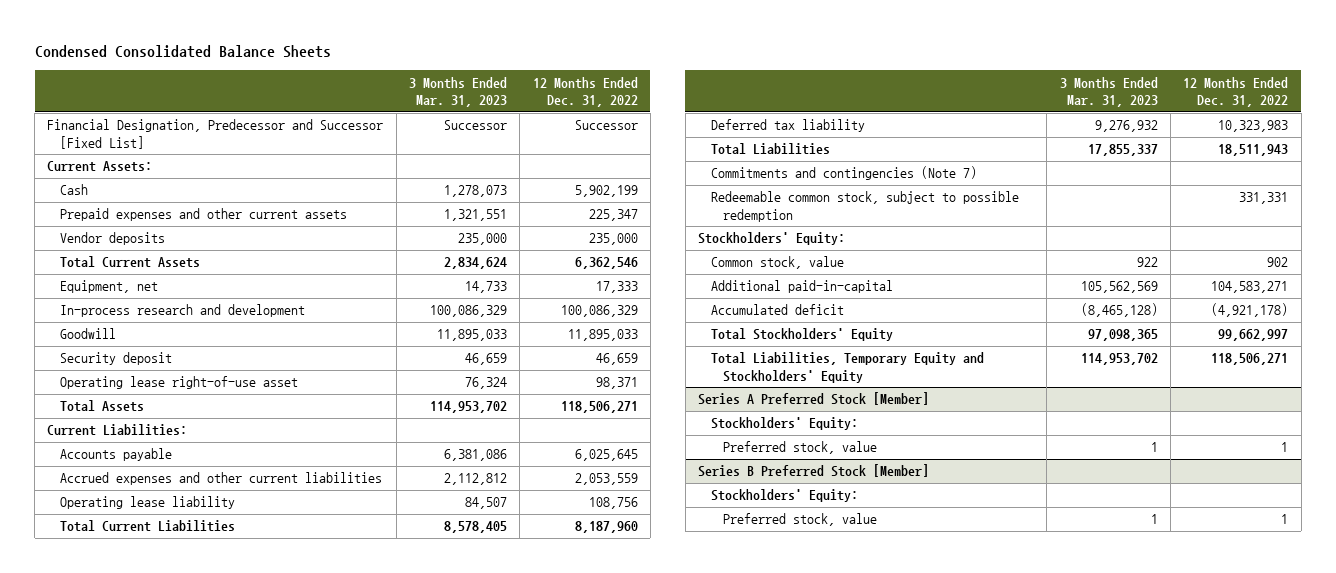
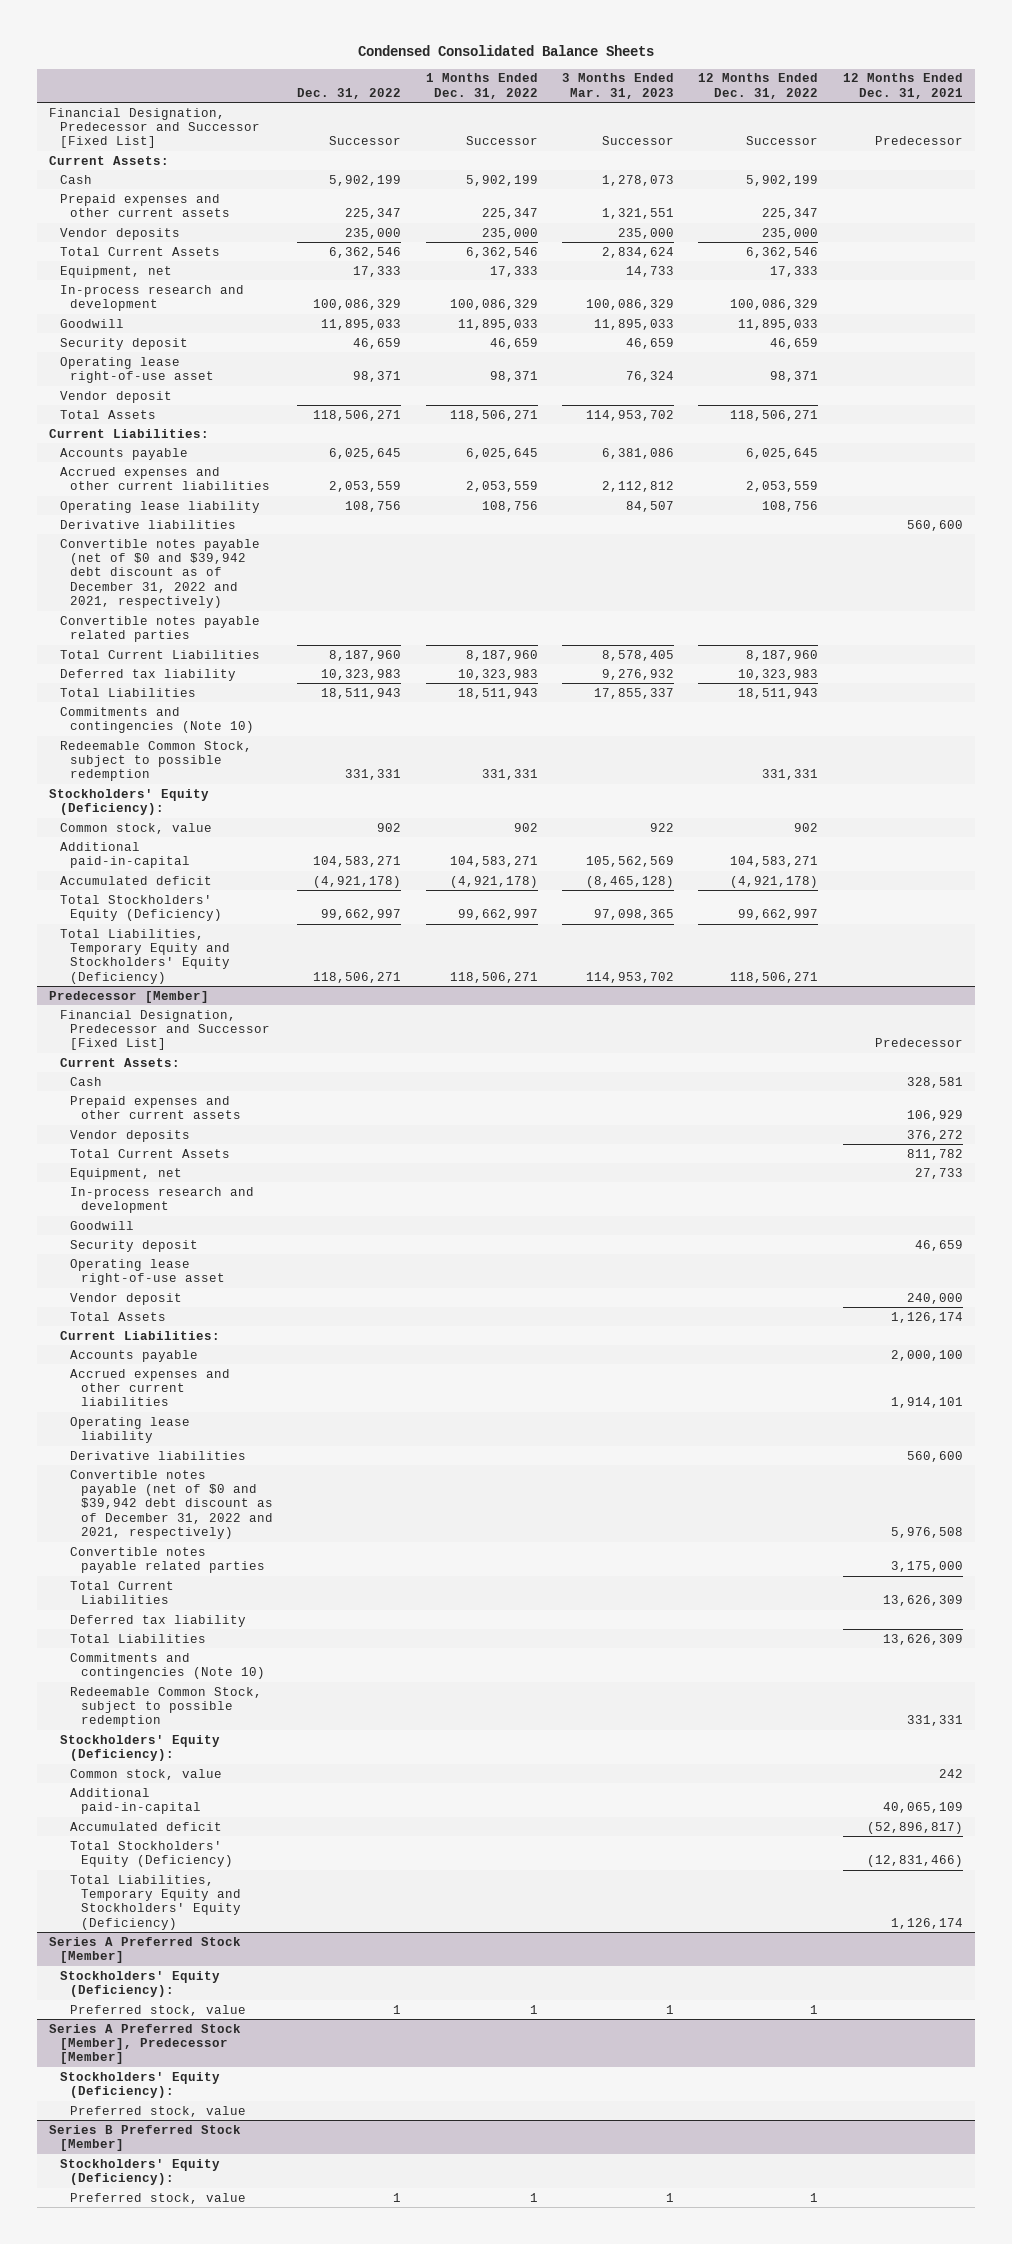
- | 3 Months Ended Mar. 31, 2023 | 12 Months Ended Dec. 31, 2022
+ | Dec. 31, 2022 | 1 Months Ended Dec. 31, 2022 | 3 Months Ended Mar. 31, 2023 | 12 Months Ended Dec. 31, 2022 | 12 Months Ended Dec. 31, 2021
+ Vendor deposit
+ Derivative liabilities | | | | | 560,600
+ Convertible notes payable (net of $0 and $39,942 debt discount as of December 31, 2022 and 2021, respectively)
+ Convertible notes payable related parties
- Commitments and contingencies (Note 7)
- Redeemable common stock, subject to possible redemption | | 331,331
- Stockholders' Equity:
+ Commitments and contingencies (Note 10)
+ Redeemable Common Stock, subject to possible redemption | 331,331 | 331,331 | | 331,331 |
+ Stockholders' Equity (Deficiency):
- Total Stockholders' Equity | 97,098,365 | 99,662,997
- Total Liabilities, Temporary Equity and Stockholders' Equity | 114,953,702 | 118,506,271
+ Total Stockholders' Equity (Deficiency) | 99,662,997 | 99,662,997 | 97,098,365 | 99,662,997 |
+ Total Liabilities, Temporary Equity and Stockholders' Equity (Deficiency) | 118,506,271 | 118,506,271 | 114,953,702 | 118,506,271 |
+ Predecessor [Member]
+ Financial Designation, Predecessor and Successor [Fixed List] | | | | | Predecessor
+ Current Assets:
+ Cash | | | | | 328,581
+ Prepaid expenses and other current assets | | | | | 106,929
+ Vendor deposits | | | | | 376,272
+ Total Current Assets | | | | | 811,782
+ Equipment, net | | | | | 27,733
+ In-process research and development
+ Goodwill
+ Security deposit | | | | | 46,659
+ Operating lease right-of-use asset
+ Vendor deposit | | | | | 240,000
+ Total Assets | | | | | 1,126,174
+ Current Liabilities:
+ Accounts payable | | | | | 2,000,100
+ Accrued expenses and other current liabilities | | | | | 1,914,101
+ Operating lease liability
+ Derivative liabilities | | | | | 560,600
+ Convertible notes payable (net of $0 and $39,942 debt discount as of December 31, 2022 and 2021, respectively) | | | | | 5,976,508
+ Convertible notes payable related parties | | | | | 3,175,000
+ Total Current Liabilities | | | | | 13,626,309
+ Deferred tax liability
+ Total Liabilities | | | | | 13,626,309
+ Commitments and contingencies (Note 10)
+ Redeemable Common Stock, subject to possible redemption | | | | | 331,331
+ Stockholders' Equity (Deficiency):
+ Common stock, value | | | | | 242
+ Additional paid-in-capital | | | | | 40,065,109
+ Accumulated deficit | | | | | (52,896,817)
+ Total Stockholders' Equity (Deficiency) | | | | | (12,831,466)
+ Total Liabilities, Temporary Equity and Stockholders' Equity (Deficiency) | | | | | 1,126,174
@ Series A Preferred Stock [Member]
- Stockholders' Equity:
+ Stockholders' Equity (Deficiency):
+ Series A Preferred Stock [Member], Predecessor [Member]
+ Stockholders' Equity (Deficiency):
+ Preferred stock, value
@ Series B Preferred Stock [Member]
- Stockholders' Equity:
+ Stockholders' Equity (Deficiency):

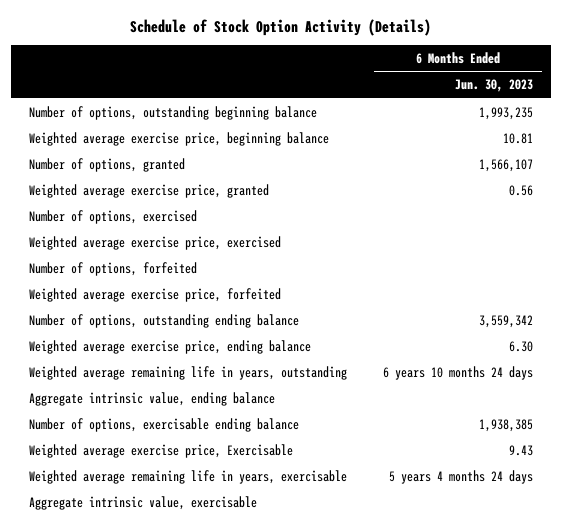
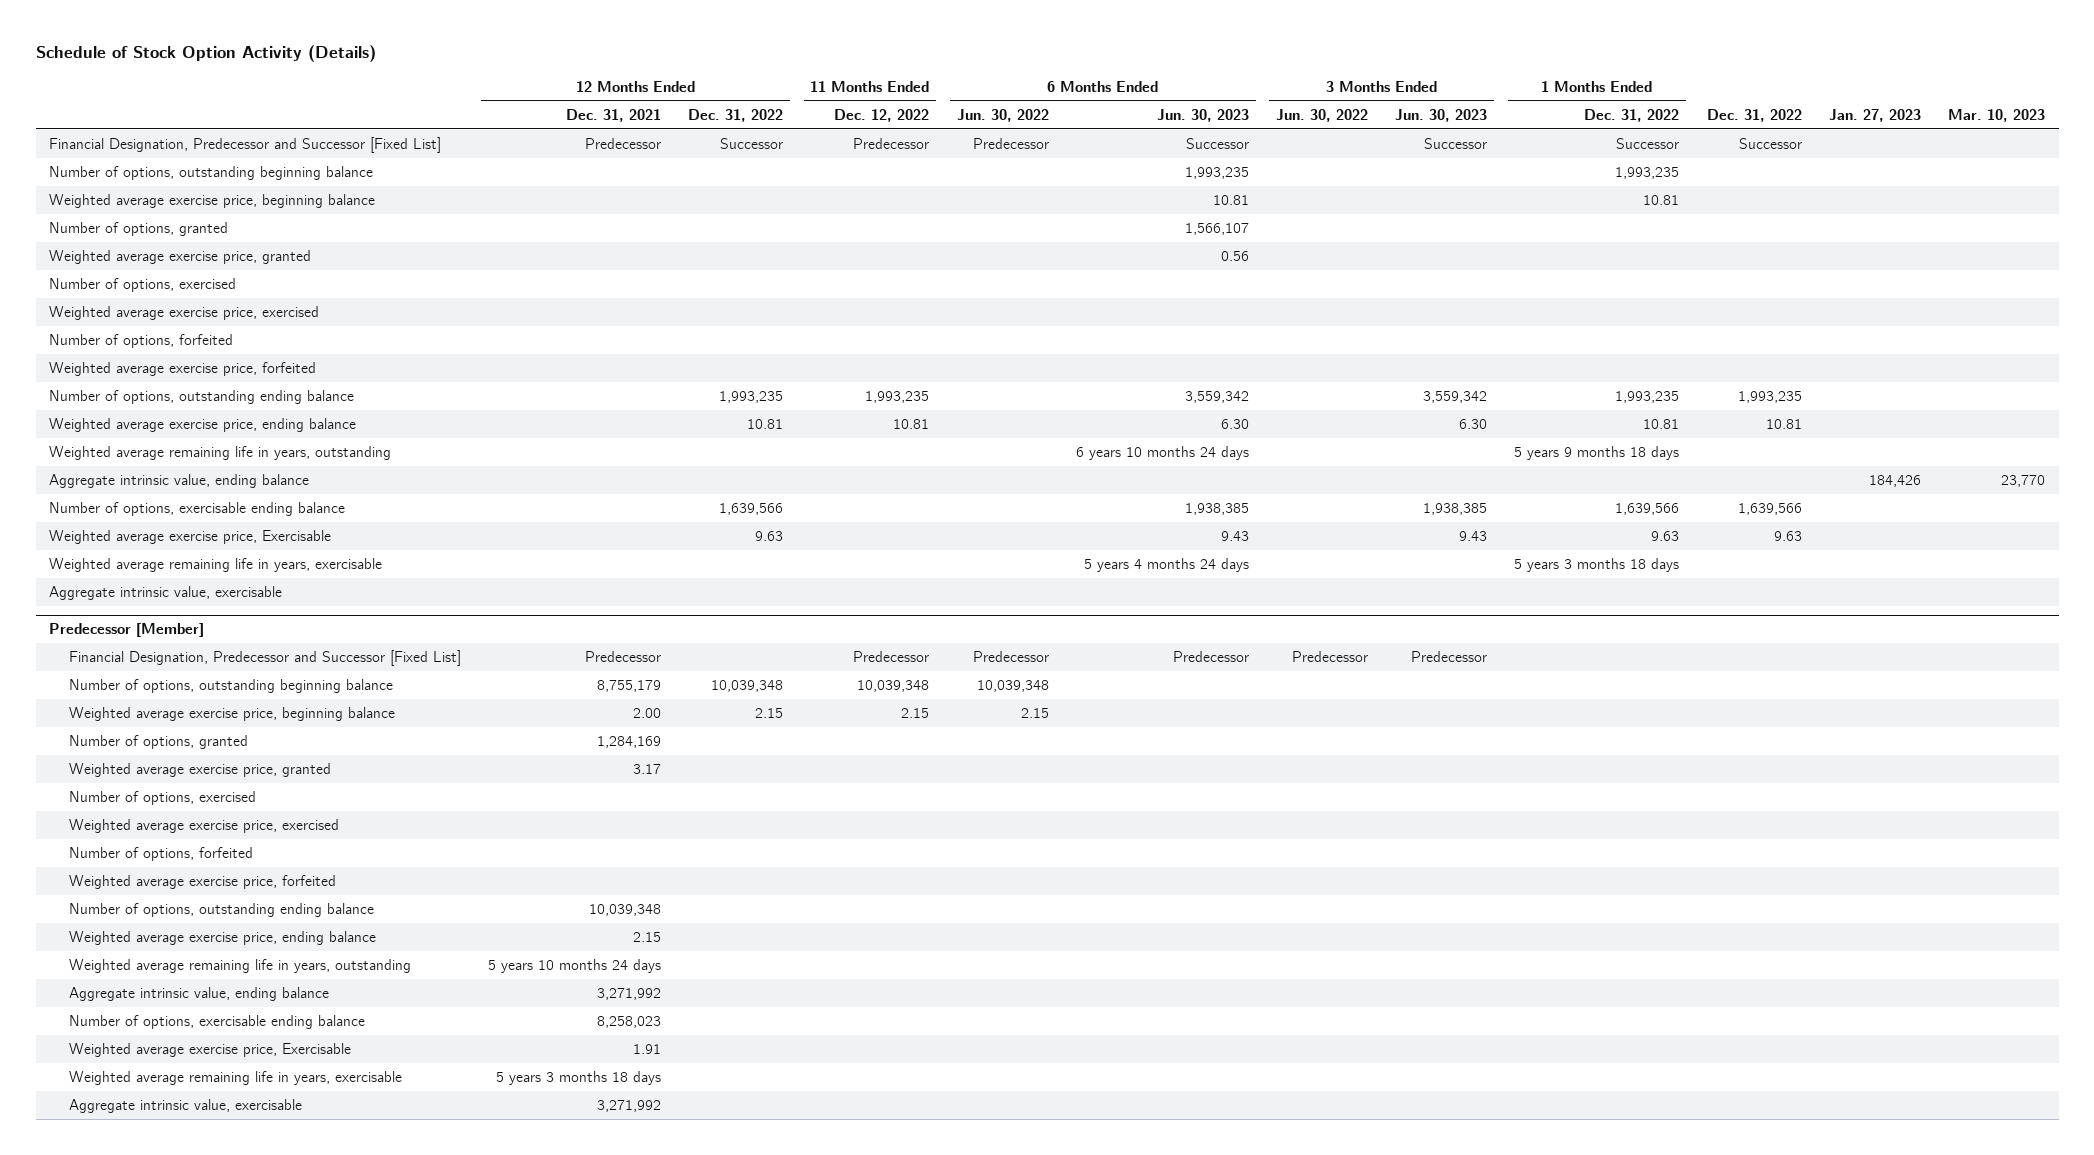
- | 6 Months Ended Jun. 30, 2023
+ | 12 Months Ended Dec. 31, 2021 | 12 Months Ended Dec. 31, 2022 | 11 Months Ended Dec. 12, 2022 | 6 Months Ended Jun. 30, 2022 | 6 Months Ended Jun. 30, 2023 | 3 Months Ended Jun. 30, 2022 | 3 Months Ended Jun. 30, 2023 | 1 Months Ended Dec. 31, 2022 | Dec. 31, 2022 | Jan. 27, 2023 | Mar. 10, 2023
+ Financial Designation, Predecessor and Successor [Fixed List] | Predecessor | Successor | Predecessor | Predecessor | Successor | | Successor | Successor | Successor | |
+ Predecessor [Member]
+ Financial Designation, Predecessor and Successor [Fixed List] | Predecessor | | Predecessor | Predecessor | Predecessor | Predecessor | Predecessor | | | |
+ Number of options, outstanding beginning balance | 8,755,179 | 10,039,348 | 10,039,348 | 10,039,348 | | | | | | |
+ Weighted average exercise price, beginning balance | 2.00 | 2.15 | 2.15 | 2.15 | | | | | | |
+ Number of options, granted | 1,284,169 | | | | | | | | | |
+ Weighted average exercise price, granted | 3.17 | | | | | | | | | |
+ Number of options, exercised
+ Weighted average exercise price, exercised
+ Number of options, forfeited
+ Weighted average exercise price, forfeited
+ Number of options, outstanding ending balance | 10,039,348 | | | | | | | | | |
+ Weighted average exercise price, ending balance | 2.15 | | | | | | | | | |
+ Weighted average remaining life in years, outstanding | 5 years 10 months 24 days | | | | | | | | | |
+ Aggregate intrinsic value, ending balance | 3,271,992 | | | | | | | | | |
+ Number of options, exercisable ending balance | 8,258,023 | | | | | | | | | |
+ Weighted average exercise price, Exercisable | 1.91 | | | | | | | | | |
+ Weighted average remaining life in years, exercisable | 5 years 3 months 18 days | | | | | | | | | |
+ Aggregate intrinsic value, exercisable | 3,271,992 | | | | | | | | | |

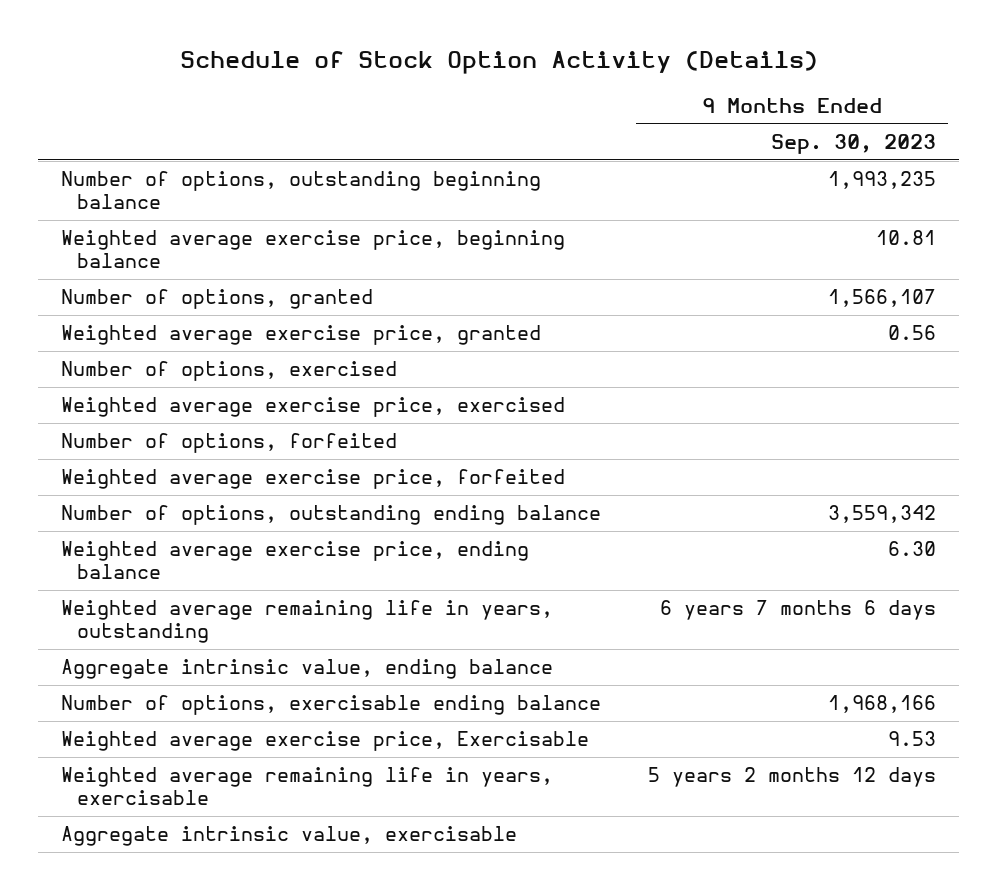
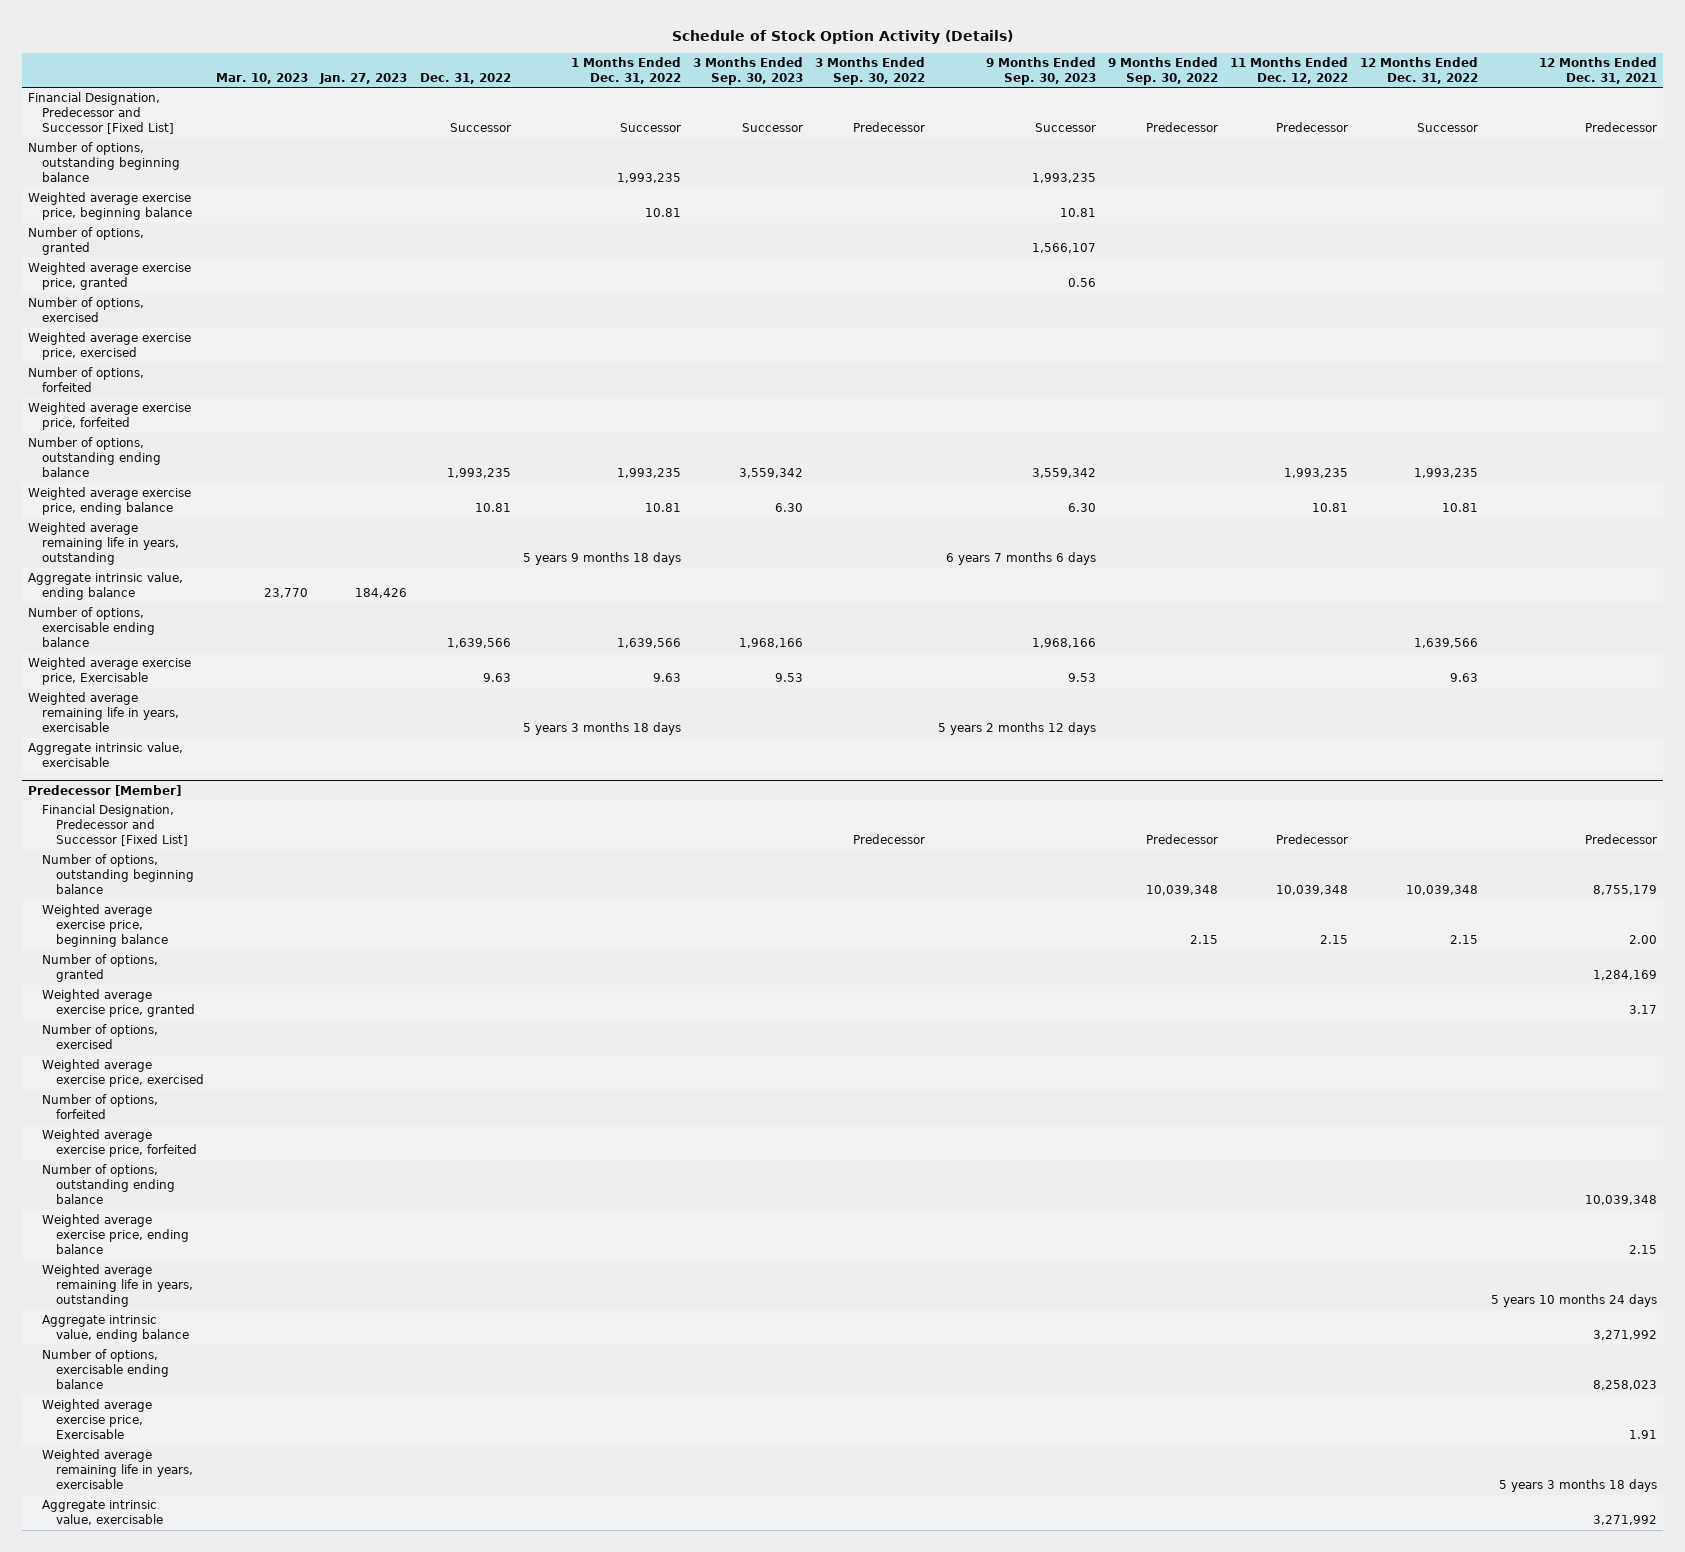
- | 9 Months Ended Sep. 30, 2023
+ | Mar. 10, 2023 | Jan. 27, 2023 | Dec. 31, 2022 | 1 Months Ended Dec. 31, 2022 | 3 Months Ended Sep. 30, 2023 | 3 Months Ended Sep. 30, 2022 | 9 Months Ended Sep. 30, 2023 | 9 Months Ended Sep. 30, 2022 | 11 Months Ended Dec. 12, 2022 | 12 Months Ended Dec. 31, 2022 | 12 Months Ended Dec. 31, 2021
+ Financial Designation, Predecessor and Successor [Fixed List] | | | Successor | Successor | Successor | Predecessor | Successor | Predecessor | Predecessor | Successor | Predecessor
+ Predecessor [Member]
+ Financial Designation, Predecessor and Successor [Fixed List] | | | | | | Predecessor | | Predecessor | Predecessor | | Predecessor
+ Number of options, outstanding beginning balance | | | | | | | | 10,039,348 | 10,039,348 | 10,039,348 | 8,755,179
+ Weighted average exercise price, beginning balance | | | | | | | | 2.15 | 2.15 | 2.15 | 2.00
+ Number of options, granted | | | | | | | | | | | 1,284,169
+ Weighted average exercise price, granted | | | | | | | | | | | 3.17
+ Number of options, exercised
+ Weighted average exercise price, exercised
+ Number of options, forfeited
+ Weighted average exercise price, forfeited
+ Number of options, outstanding ending balance | | | | | | | | | | | 10,039,348
+ Weighted average exercise price, ending balance | | | | | | | | | | | 2.15
+ Weighted average remaining life in years, outstanding | | | | | | | | | | | 5 years 10 months 24 days
+ Aggregate intrinsic value, ending balance | | | | | | | | | | | 3,271,992
+ Number of options, exercisable ending balance | | | | | | | | | | | 8,258,023
+ Weighted average exercise price, Exercisable | | | | | | | | | | | 1.91
+ Weighted average remaining life in years, exercisable | | | | | | | | | | | 5 years 3 months 18 days
+ Aggregate intrinsic value, exercisable | | | | | | | | | | | 3,271,992

